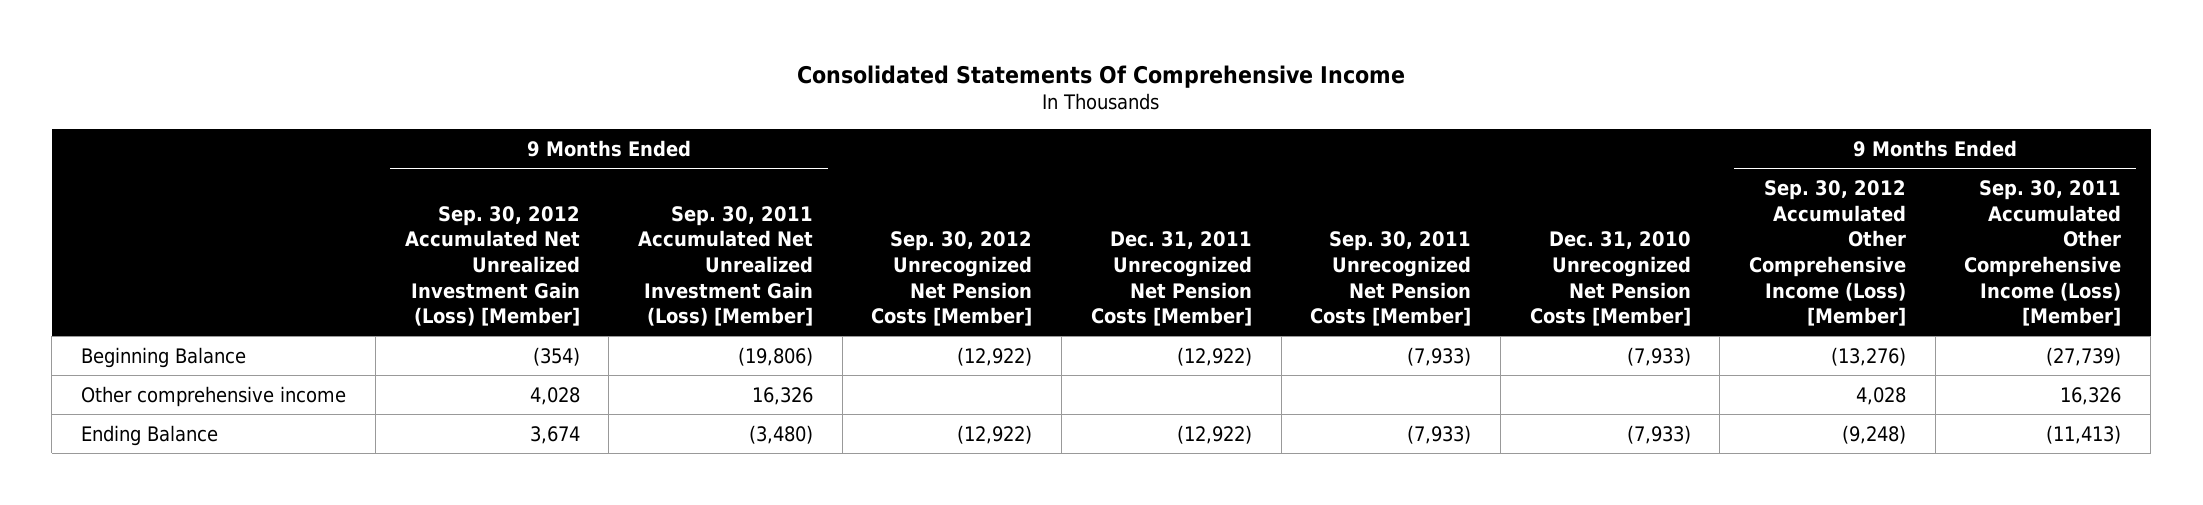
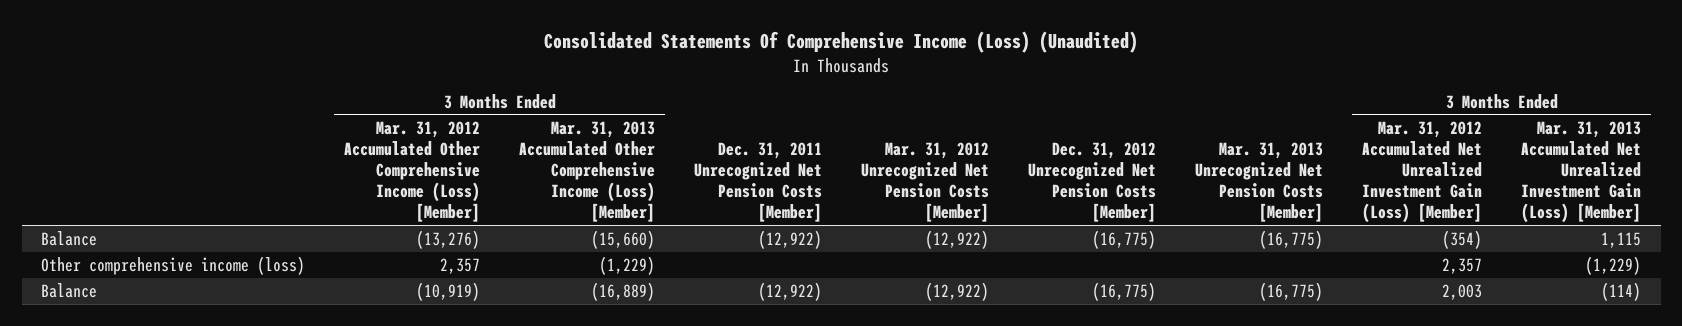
- Consolidated Statements Of Comprehensive Income
+ Consolidated Statements Of Comprehensive Income (Loss) (Unaudited)
- | 9 Months Ended Sep. 30, 2012 Accumulated Net Unrealized Investment Gain (Loss) [Member] | 9 Months Ended Sep. 30, 2011 Accumulated Net Unrealized Investment Gain (Loss) [Member] | Sep. 30, 2012 Unrecognized Net Pension Costs [Member] | Dec. 31, 2011 Unrecognized Net Pension Costs [Member] | Sep. 30, 2011 Unrecognized Net Pension Costs [Member] | Dec. 31, 2010 Unrecognized Net Pension Costs [Member] | 9 Months Ended Sep. 30, 2012 Accumulated Other Comprehensive Income (Loss) [Member] | 9 Months Ended Sep. 30, 2011 Accumulated Other Comprehensive Income (Loss) [Member]
+ | 3 Months Ended Mar. 31, 2012 Accumulated Other Comprehensive Income (Loss) [Member] | 3 Months Ended Mar. 31, 2013 Accumulated Other Comprehensive Income (Loss) [Member] | Dec. 31, 2011 Unrecognized Net Pension Costs [Member] | Mar. 31, 2012 Unrecognized Net Pension Costs [Member] | Dec. 31, 2012 Unrecognized Net Pension Costs [Member] | Mar. 31, 2013 Unrecognized Net Pension Costs [Member] | 3 Months Ended Mar. 31, 2012 Accumulated Net Unrealized Investment Gain (Loss) [Member] | 3 Months Ended Mar. 31, 2013 Accumulated Net Unrealized Investment Gain (Loss) [Member]
- Beginning Balance | (354) | (19,806) | (12,922) | (12,922) | (7,933) | (7,933) | (13,276) | (27,739)
- Other comprehensive income | 4,028 | 16,326 | | | | | 4,028 | 16,326
- Ending Balance | 3,674 | (3,480) | (12,922) | (12,922) | (7,933) | (7,933) | (9,248) | (11,413)
+ Balance | (13,276) | (15,660) | (12,922) | (12,922) | (16,775) | (16,775) | (354) | 1,115
+ Other comprehensive income (loss) | 2,357 | (1,229) | | | | | 2,357 | (1,229)
+ Balance | (10,919) | (16,889) | (12,922) | (12,922) | (16,775) | (16,775) | 2,003 | (114)

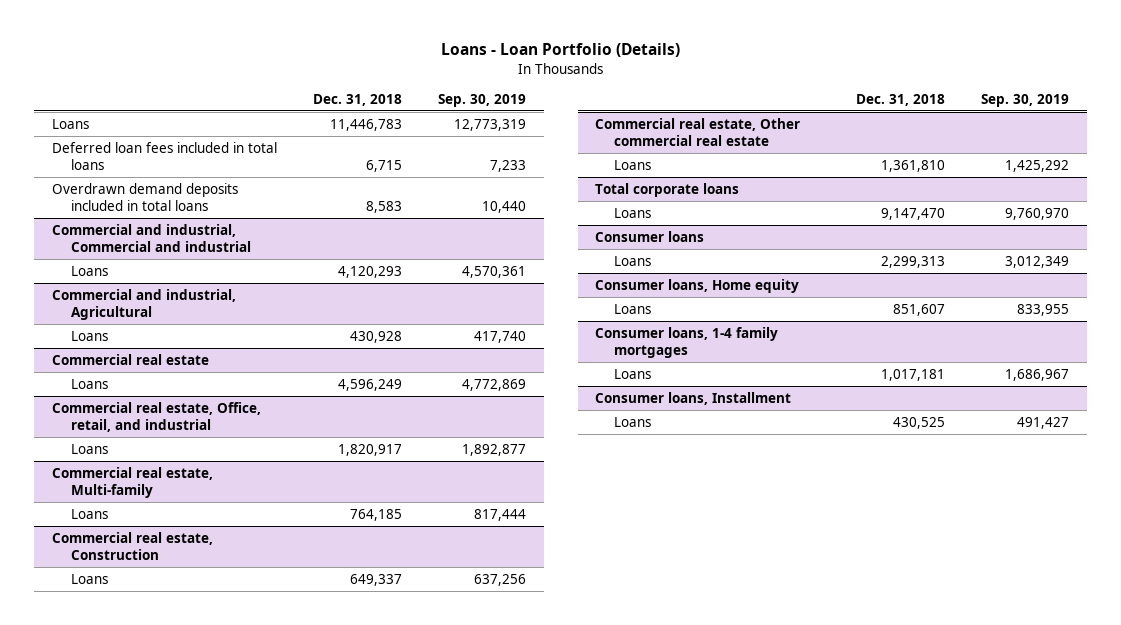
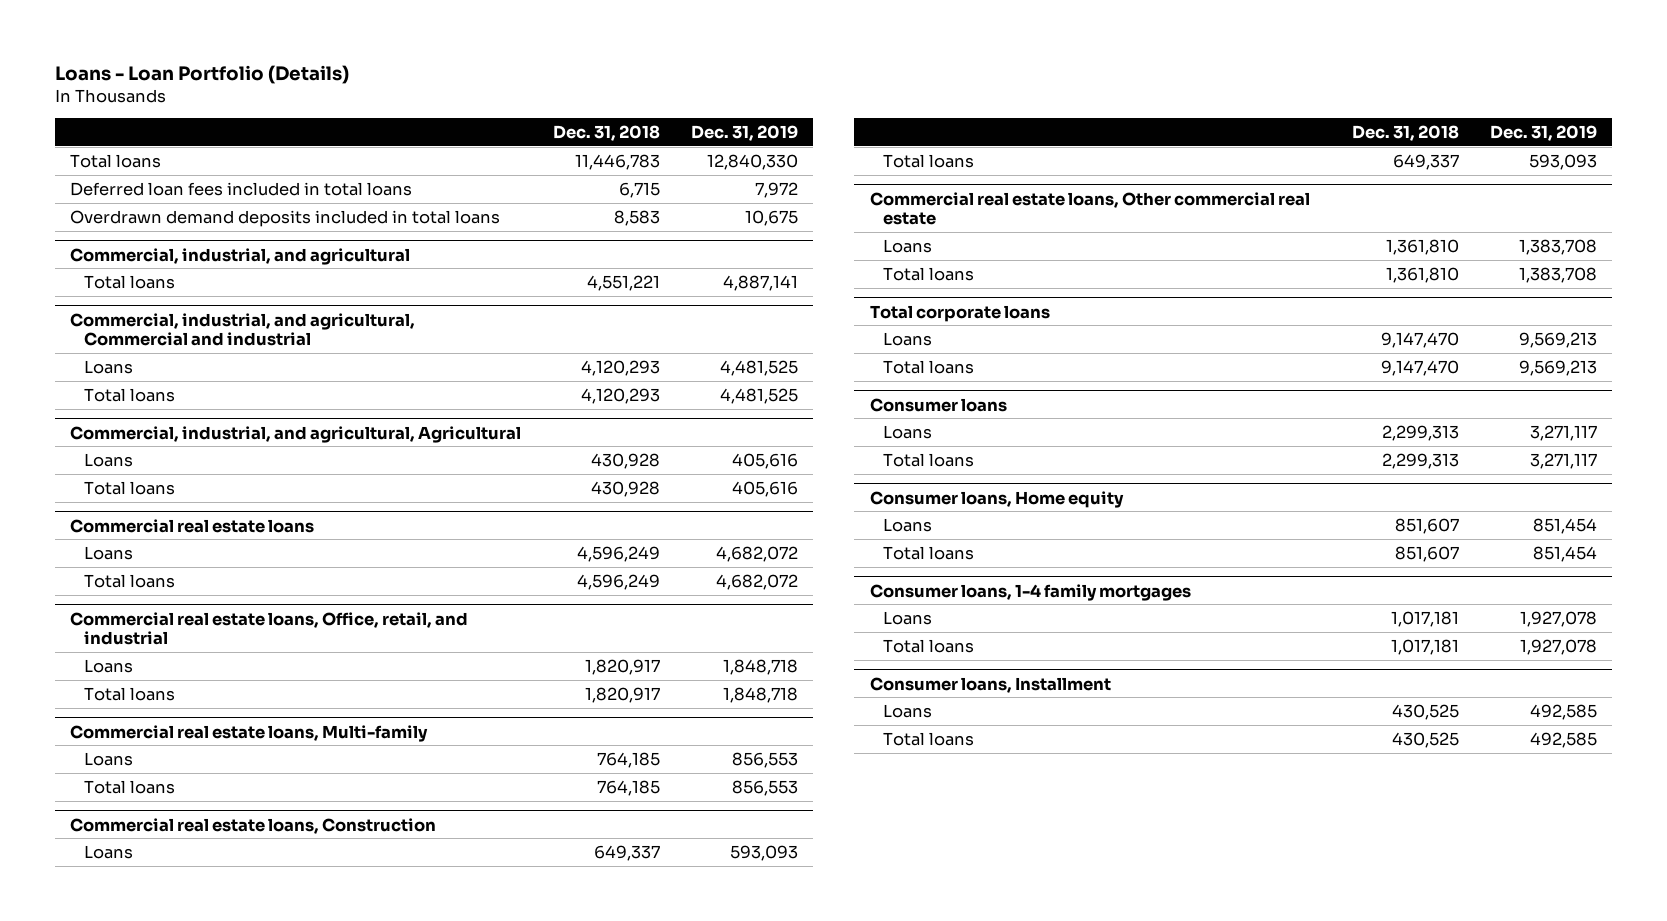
- | Dec. 31, 2018 | Sep. 30, 2019
+ | Dec. 31, 2018 | Dec. 31, 2019
- Loans | 11,446,783 | 12,773,319
+ Total loans | 11,446,783 | 12,840,330
- Commercial and industrial, Commercial and industrial
+ Commercial, industrial, and agricultural
+ Total loans | 4,551,221 | 4,887,141
+ Commercial, industrial, and agricultural, Commercial and industrial
- Commercial and industrial, Agricultural
+ Total loans | 4,120,293 | 4,481,525
+ Commercial, industrial, and agricultural, Agricultural
- Commercial real estate
+ Total loans | 430,928 | 405,616
+ Commercial real estate loans
- Commercial real estate, Office, retail, and industrial
+ Total loans | 4,596,249 | 4,682,072
+ Commercial real estate loans, Office, retail, and industrial
- Commercial real estate, Multi-family
+ Total loans | 1,820,917 | 1,848,718
+ Commercial real estate loans, Multi-family
- Commercial real estate, Construction
+ Total loans | 764,185 | 856,553
+ Commercial real estate loans, Construction
- Commercial real estate, Other commercial real estate
+ Total loans | 649,337 | 593,093
+ Commercial real estate loans, Other commercial real estate
+ Total loans | 1,361,810 | 1,383,708
@ Total corporate loans
+ Total loans | 9,147,470 | 9,569,213
@ Consumer loans
+ Total loans | 2,299,313 | 3,271,117
@ Consumer loans, Home equity
+ Total loans | 851,607 | 851,454
@ Consumer loans, 1-4 family mortgages
+ Total loans | 1,017,181 | 1,927,078
@ Consumer loans, Installment
+ Total loans | 430,525 | 492,585

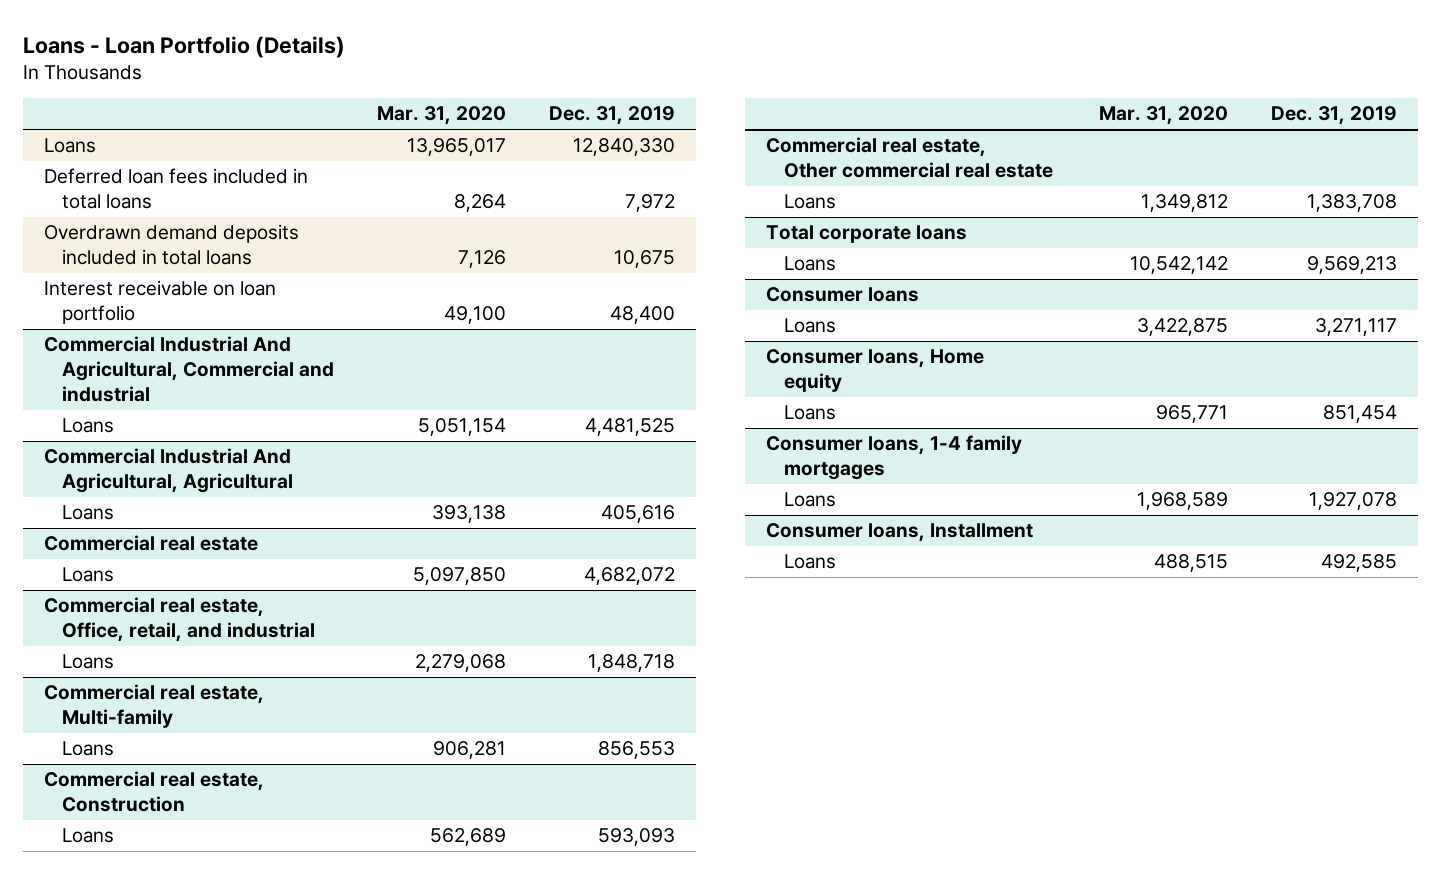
- | Dec. 31, 2018 | Dec. 31, 2019
+ | Mar. 31, 2020 | Dec. 31, 2019
- Total loans | 11,446,783 | 12,840,330
+ Loans | 13,965,017 | 12,840,330
- Commercial, industrial, and agricultural
- Total loans | 4,551,221 | 4,887,141
- Commercial, industrial, and agricultural, Commercial and industrial
+ Interest receivable on loan portfolio | 49,100 | 48,400
+ Commercial Industrial And Agricultural, Commercial and industrial
- Total loans | 4,120,293 | 4,481,525
- Commercial, industrial, and agricultural, Agricultural
+ Commercial Industrial And Agricultural, Agricultural
- Total loans | 430,928 | 405,616
- Commercial real estate loans
+ Commercial real estate
- Total loans | 4,596,249 | 4,682,072
- Commercial real estate loans, Office, retail, and industrial
+ Commercial real estate, Office, retail, and industrial
- Total loans | 1,820,917 | 1,848,718
- Commercial real estate loans, Multi-family
+ Commercial real estate, Multi-family
- Total loans | 764,185 | 856,553
- Commercial real estate loans, Construction
+ Commercial real estate, Construction
- Total loans | 649,337 | 593,093
- Commercial real estate loans, Other commercial real estate
+ Commercial real estate, Other commercial real estate
- Total loans | 1,361,810 | 1,383,708
@ Total corporate loans
- Total loans | 9,147,470 | 9,569,213
@ Consumer loans
- Total loans | 2,299,313 | 3,271,117
@ Consumer loans, Home equity
- Total loans | 851,607 | 851,454
@ Consumer loans, 1-4 family mortgages
- Total loans | 1,017,181 | 1,927,078
@ Consumer loans, Installment
- Total loans | 430,525 | 492,585

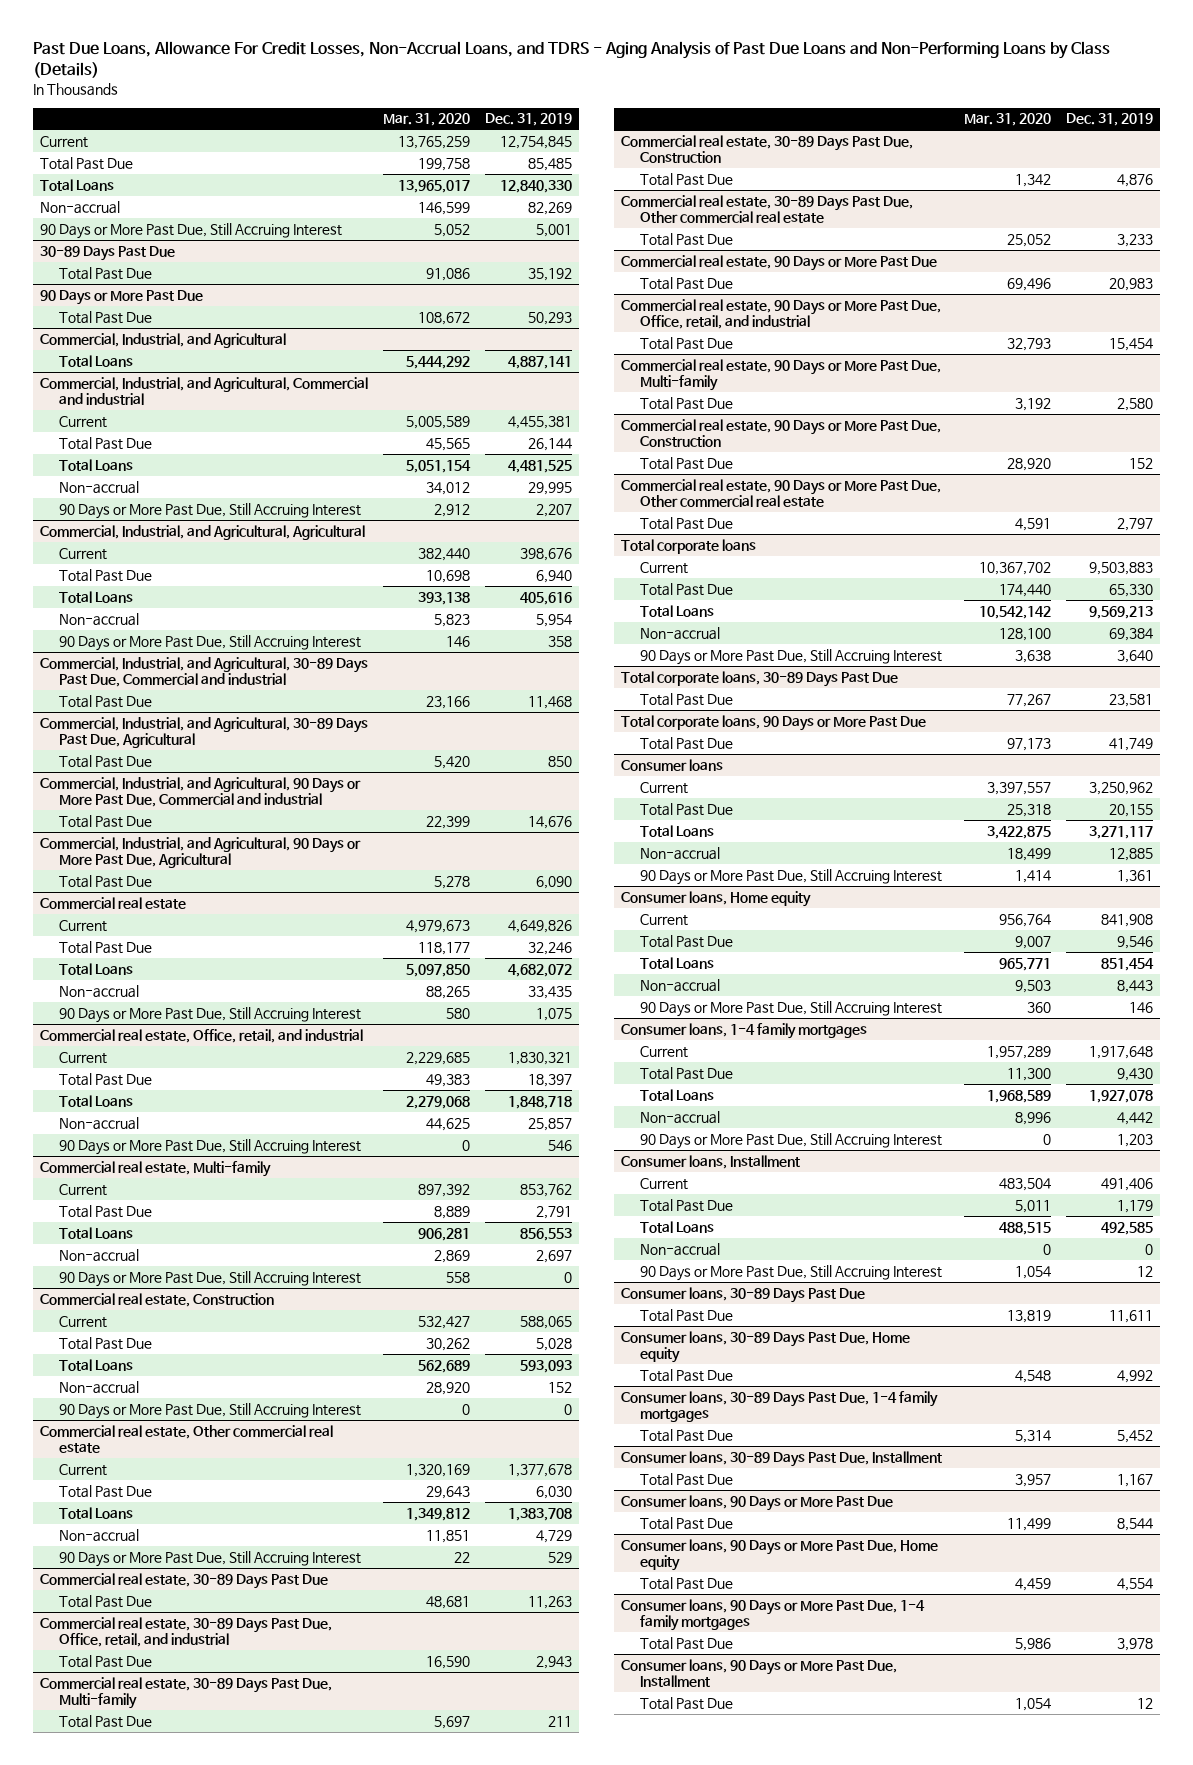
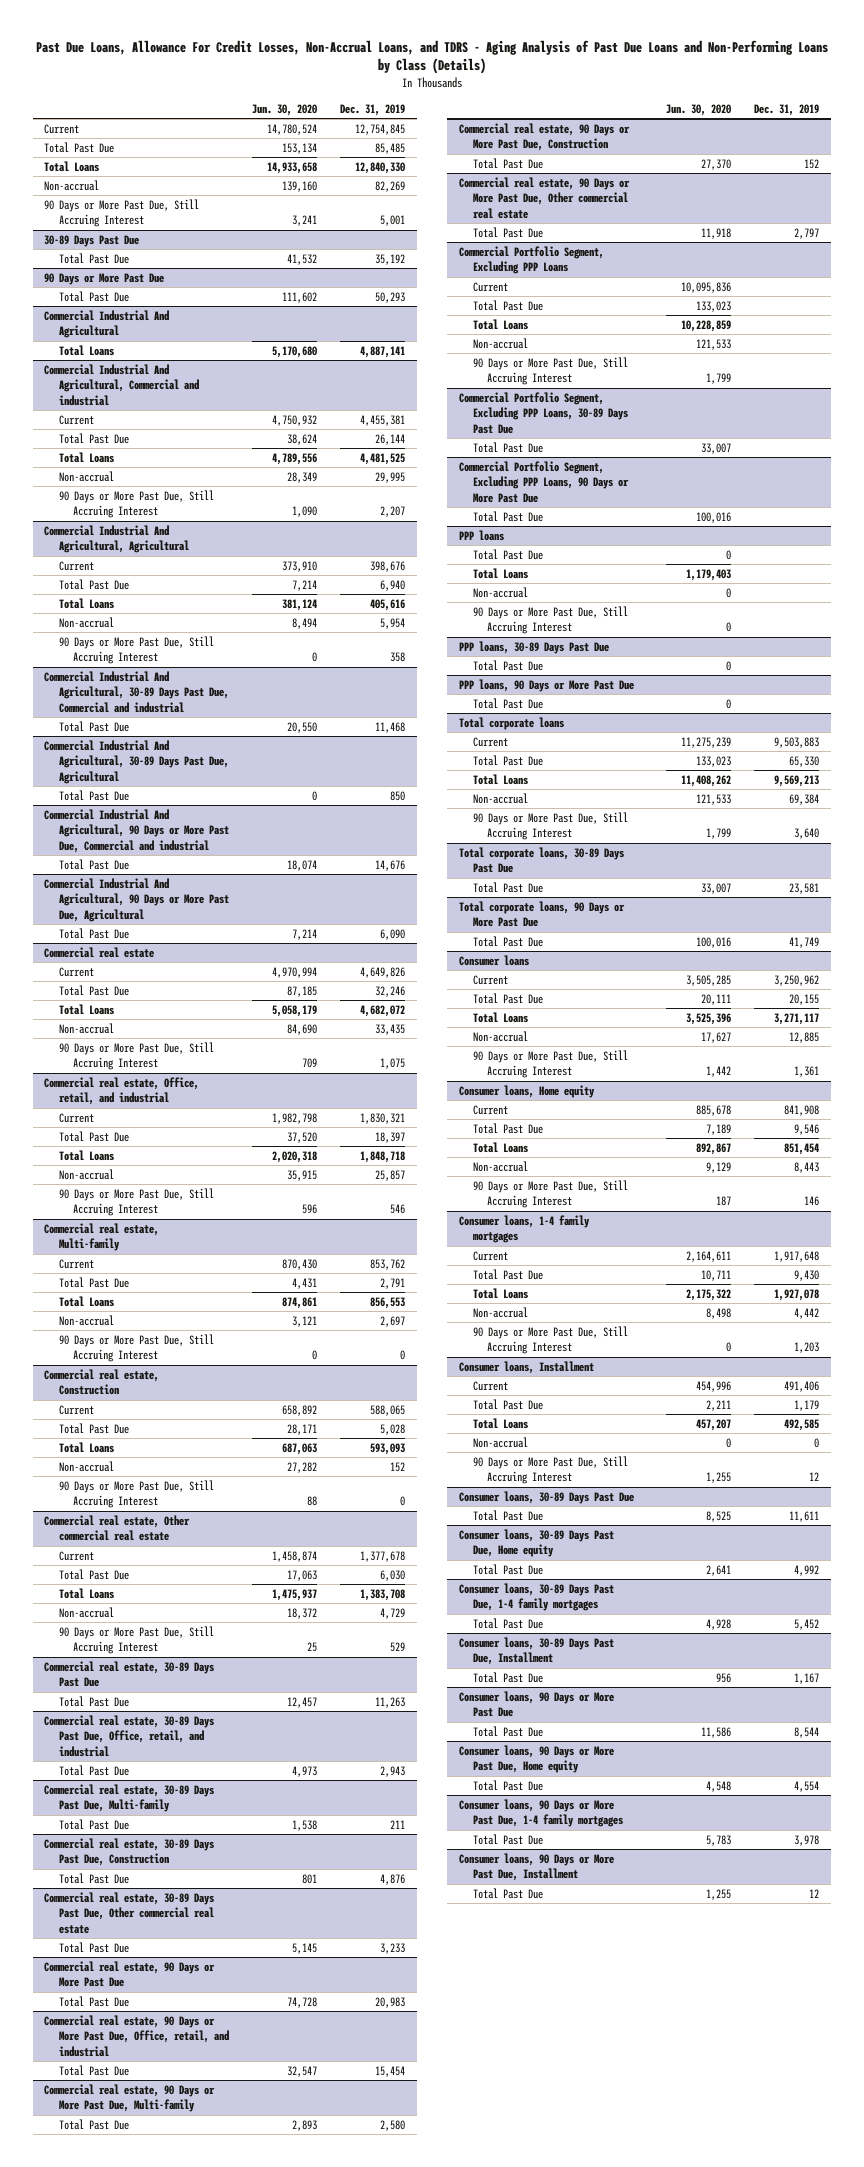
- | Mar. 31, 2020 | Dec. 31, 2019
+ | Jun. 30, 2020 | Dec. 31, 2019
- Commercial, Industrial, and Agricultural
+ Commercial Industrial And Agricultural
- Commercial, Industrial, and Agricultural, Commercial and industrial
+ Commercial Industrial And Agricultural, Commercial and industrial
- Commercial, Industrial, and Agricultural, Agricultural
+ Commercial Industrial And Agricultural, Agricultural
- Commercial, Industrial, and Agricultural, 30-89 Days Past Due, Commercial and industrial
+ Commercial Industrial And Agricultural, 30-89 Days Past Due, Commercial and industrial
- Commercial, Industrial, and Agricultural, 30-89 Days Past Due, Agricultural
+ Commercial Industrial And Agricultural, 30-89 Days Past Due, Agricultural
- Commercial, Industrial, and Agricultural, 90 Days or More Past Due, Commercial and industrial
+ Commercial Industrial And Agricultural, 90 Days or More Past Due, Commercial and industrial
- Commercial, Industrial, and Agricultural, 90 Days or More Past Due, Agricultural
+ Commercial Industrial And Agricultural, 90 Days or More Past Due, Agricultural
+ Commercial Portfolio Segment, Excluding PPP Loans
+ Current | 10,095,836 |
+ Total Past Due | 133,023 |
+ Total Loans | 10,228,859 |
+ Non-accrual | 121,533 |
+ 90 Days or More Past Due, Still Accruing Interest | 1,799 |
+ Commercial Portfolio Segment, Excluding PPP Loans, 30-89 Days Past Due
+ Total Past Due | 33,007 |
+ Commercial Portfolio Segment, Excluding PPP Loans, 90 Days or More Past Due
+ Total Past Due | 100,016 |
+ PPP loans
+ Total Past Due | 0 |
+ Total Loans | 1,179,403 |
+ Non-accrual | 0 |
+ 90 Days or More Past Due, Still Accruing Interest | 0 |
+ PPP loans, 30-89 Days Past Due
+ Total Past Due | 0 |
+ PPP loans, 90 Days or More Past Due
+ Total Past Due | 0 |

